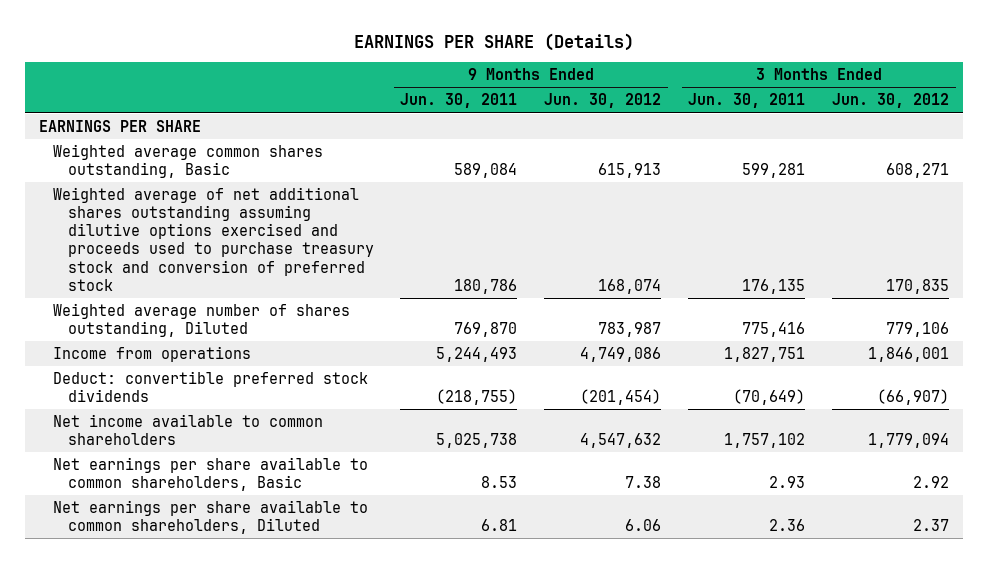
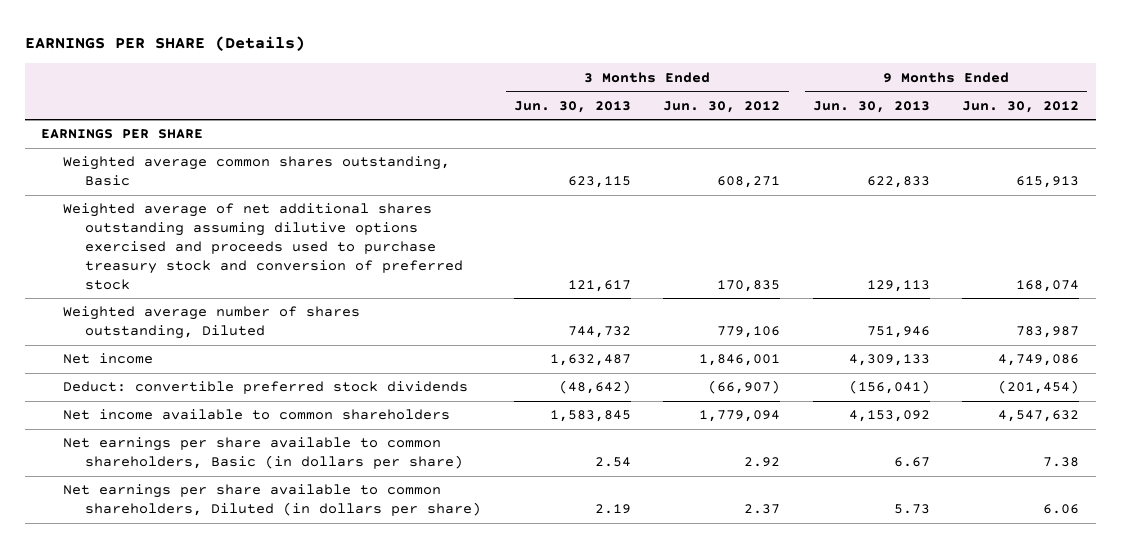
- | 9 Months Ended Jun. 30, 2011 | 9 Months Ended Jun. 30, 2012 | 3 Months Ended Jun. 30, 2011 | 3 Months Ended Jun. 30, 2012
+ | 3 Months Ended Jun. 30, 2013 | 3 Months Ended Jun. 30, 2012 | 9 Months Ended Jun. 30, 2013 | 9 Months Ended Jun. 30, 2012
- Income from operations | 5,244,493 | 4,749,086 | 1,827,751 | 1,846,001
+ Net income | 1,632,487 | 1,846,001 | 4,309,133 | 4,749,086
- Net earnings per share available to common shareholders, Basic | 8.53 | 7.38 | 2.93 | 2.92
- Net earnings per share available to common shareholders, Diluted | 6.81 | 6.06 | 2.36 | 2.37
+ Net earnings per share available to common shareholders, Basic (in dollars per share) | 2.54 | 2.92 | 6.67 | 7.38
+ Net earnings per share available to common shareholders, Diluted (in dollars per share) | 2.19 | 2.37 | 5.73 | 6.06

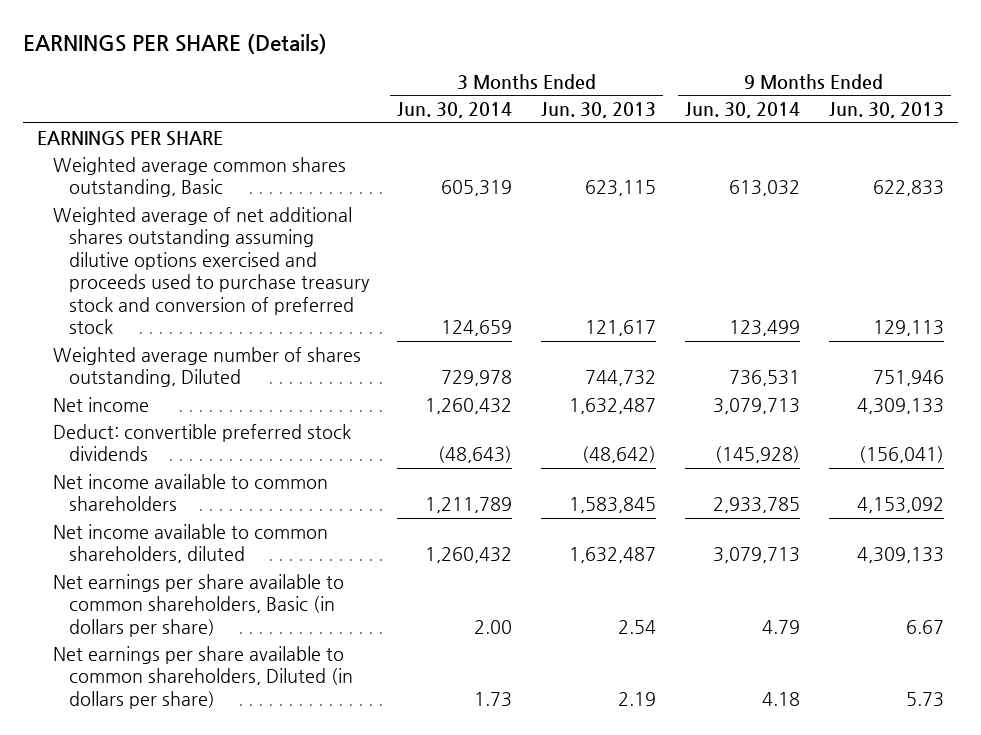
- | 3 Months Ended Jun. 30, 2013 | 3 Months Ended Jun. 30, 2012 | 9 Months Ended Jun. 30, 2013 | 9 Months Ended Jun. 30, 2012
+ | 3 Months Ended Jun. 30, 2014 | 3 Months Ended Jun. 30, 2013 | 9 Months Ended Jun. 30, 2014 | 9 Months Ended Jun. 30, 2013
+ Net income available to common shareholders, diluted | 1,260,432 | 1,632,487 | 3,079,713 | 4,309,133

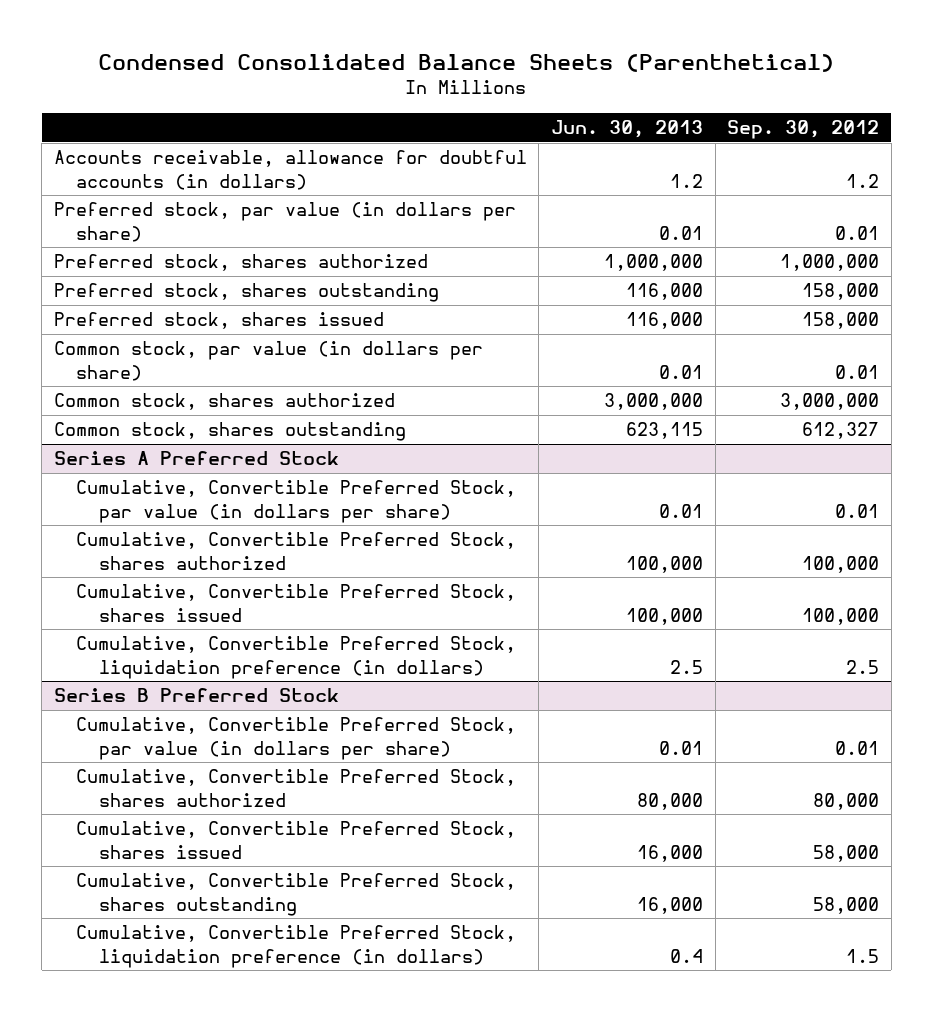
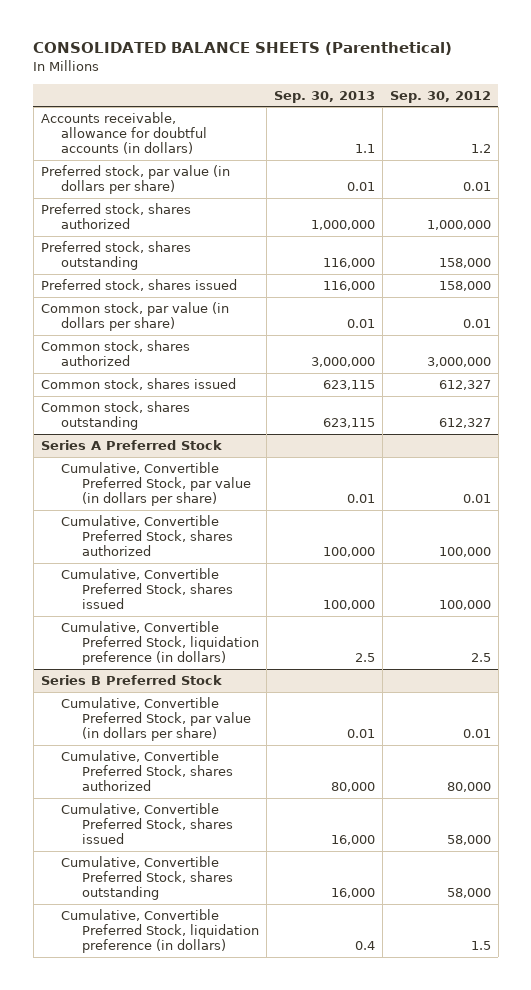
- Condensed Consolidated Balance Sheets (Parenthetical)
+ CONSOLIDATED BALANCE SHEETS (Parenthetical)
- | Jun. 30, 2013 | Sep. 30, 2012
+ | Sep. 30, 2013 | Sep. 30, 2012
+ Common stock, shares issued | 623,115 | 612,327

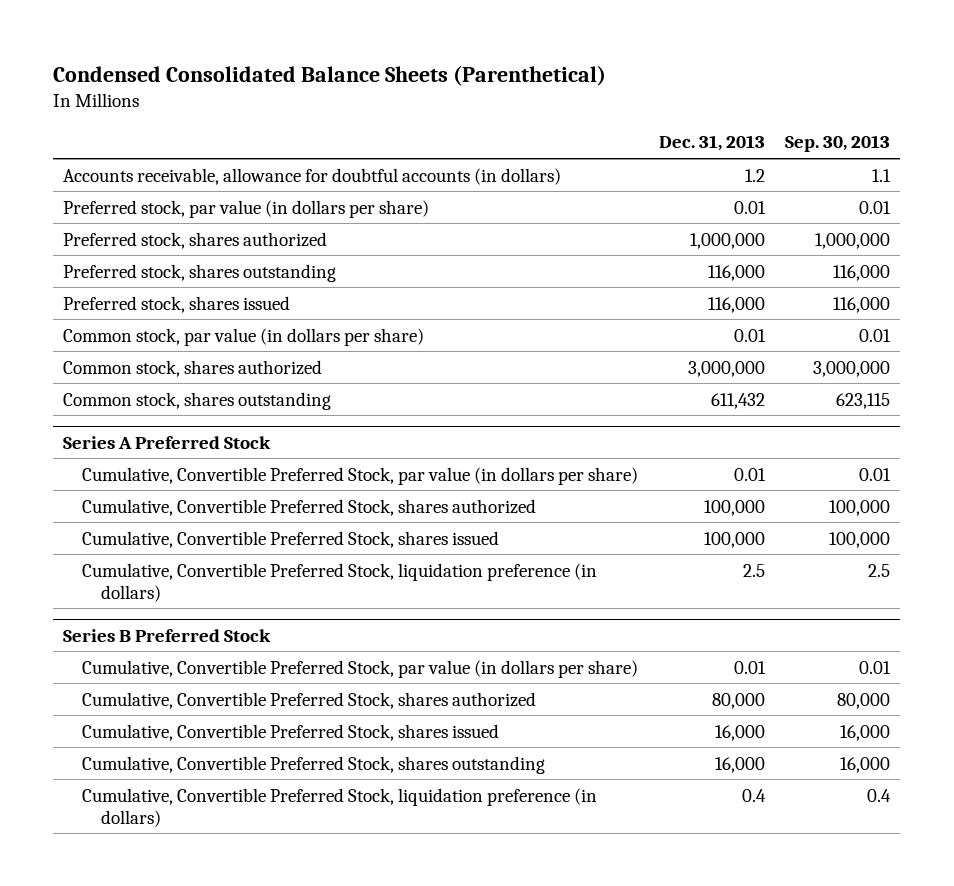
- CONSOLIDATED BALANCE SHEETS (Parenthetical)
+ Condensed Consolidated Balance Sheets (Parenthetical)
- | Sep. 30, 2013 | Sep. 30, 2012
+ | Dec. 31, 2013 | Sep. 30, 2013
- Common stock, shares issued | 623,115 | 612,327

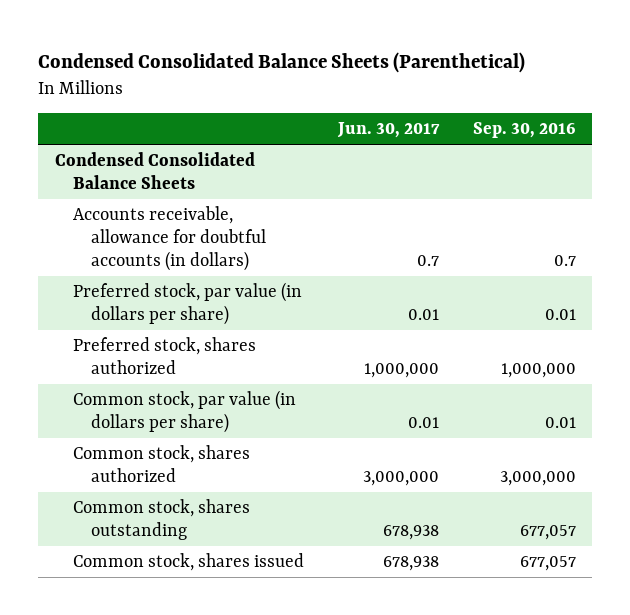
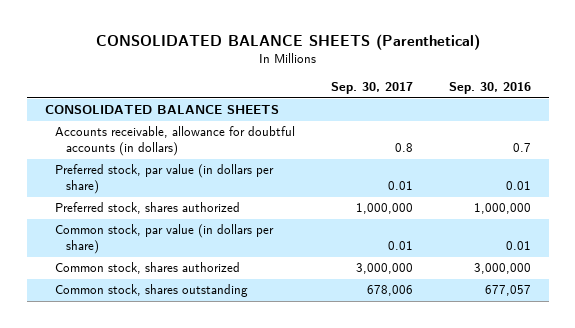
- Condensed Consolidated Balance Sheets (Parenthetical)
+ CONSOLIDATED BALANCE SHEETS (Parenthetical)
- | Jun. 30, 2017 | Sep. 30, 2016
+ | Sep. 30, 2017 | Sep. 30, 2016
- Condensed Consolidated Balance Sheets
+ CONSOLIDATED BALANCE SHEETS
- Common stock, shares issued | 678,938 | 677,057

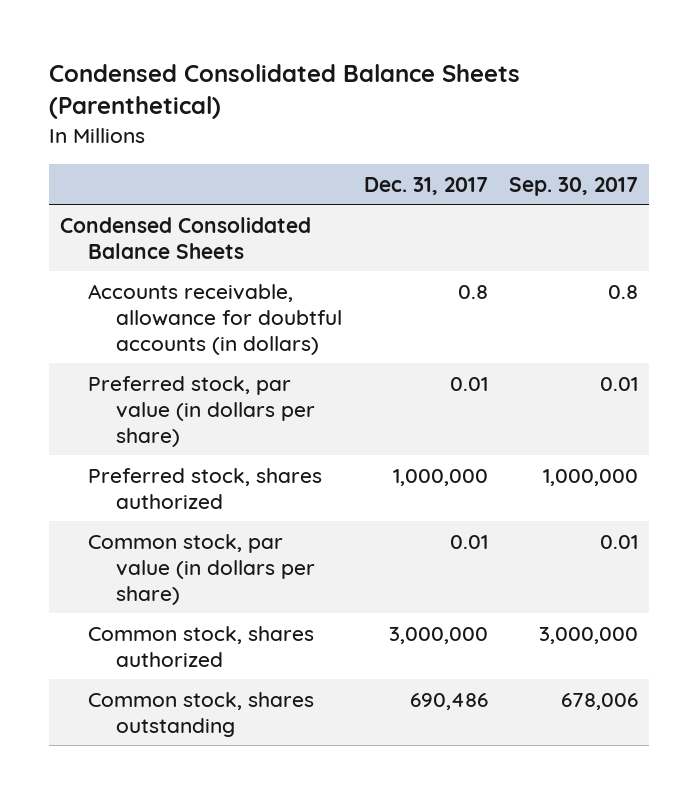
- CONSOLIDATED BALANCE SHEETS (Parenthetical)
+ Condensed Consolidated Balance Sheets (Parenthetical)
- | Sep. 30, 2017 | Sep. 30, 2016
+ | Dec. 31, 2017 | Sep. 30, 2017
- CONSOLIDATED BALANCE SHEETS
+ Condensed Consolidated Balance Sheets

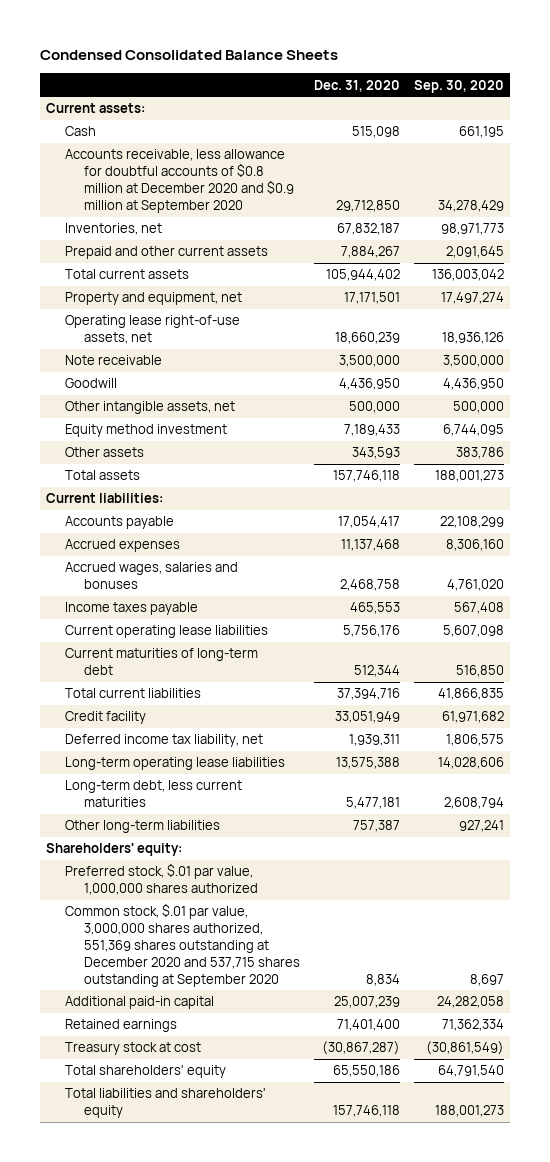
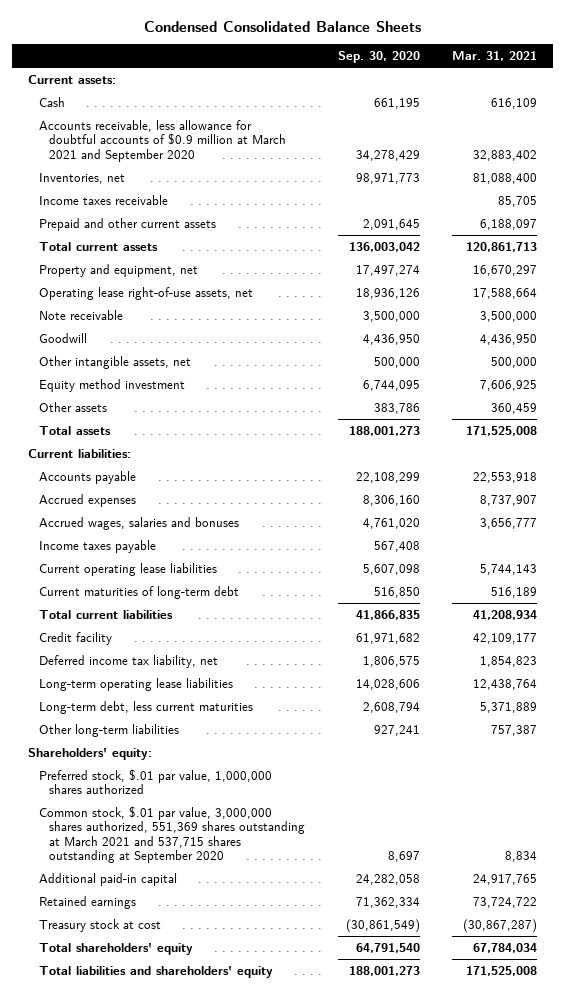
- | Dec. 31, 2020 | Sep. 30, 2020
+ | Sep. 30, 2020 | Mar. 31, 2021
- Accounts receivable, less allowance for doubtful accounts of $0.8 million at December 2020 and $0.9 million at September 2020 | 29,712,850 | 34,278,429
+ Accounts receivable, less allowance for doubtful accounts of $0.9 million at March 2021 and September 2020 | 34,278,429 | 32,883,402
+ Income taxes receivable | | 85,705
- Common stock, $.01 par value, 3,000,000 shares authorized, 551,369 shares outstanding at December 2020 and 537,715 shares outstanding at September 2020 | 8,834 | 8,697
+ Common stock, $.01 par value, 3,000,000 shares authorized, 551,369 shares outstanding at March 2021 and 537,715 shares outstanding at September 2020 | 8,697 | 8,834

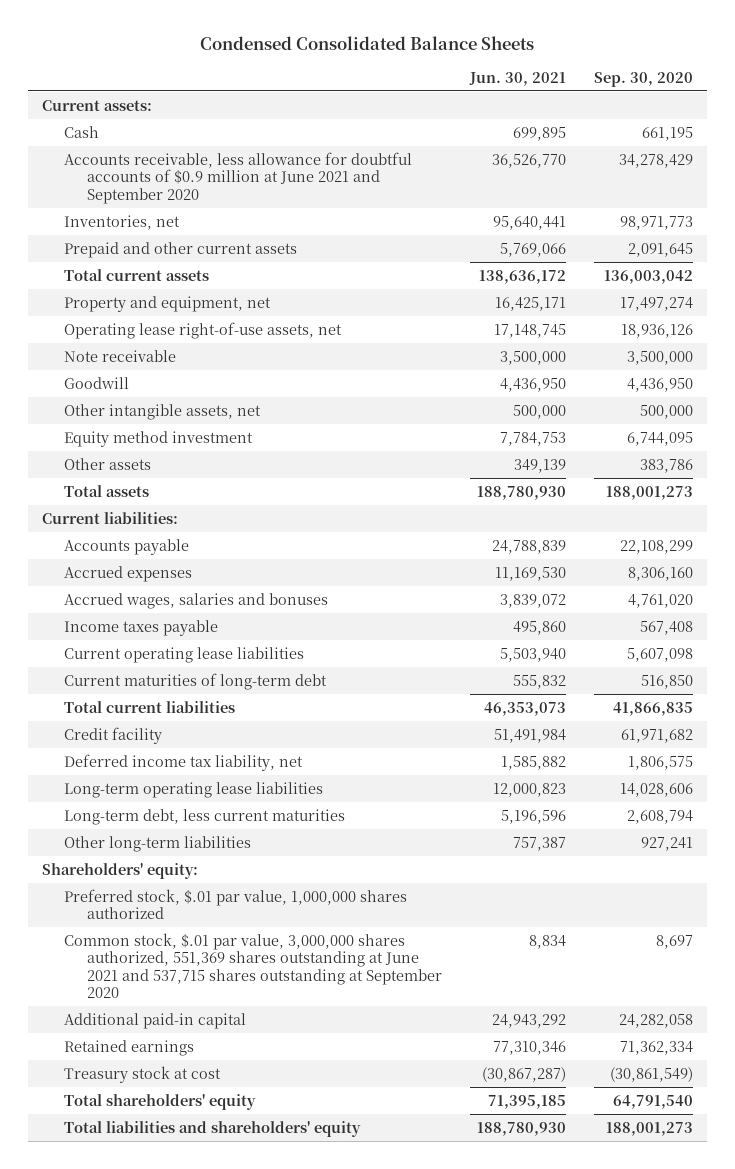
- | Sep. 30, 2020 | Mar. 31, 2021
+ | Jun. 30, 2021 | Sep. 30, 2020
- Accounts receivable, less allowance for doubtful accounts of $0.9 million at March 2021 and September 2020 | 34,278,429 | 32,883,402
+ Accounts receivable, less allowance for doubtful accounts of $0.9 million at June 2021 and September 2020 | 36,526,770 | 34,278,429
- Income taxes receivable | | 85,705
- Common stock, $.01 par value, 3,000,000 shares authorized, 551,369 shares outstanding at March 2021 and 537,715 shares outstanding at September 2020 | 8,697 | 8,834
+ Common stock, $.01 par value, 3,000,000 shares authorized, 551,369 shares outstanding at June 2021 and 537,715 shares outstanding at September 2020 | 8,834 | 8,697

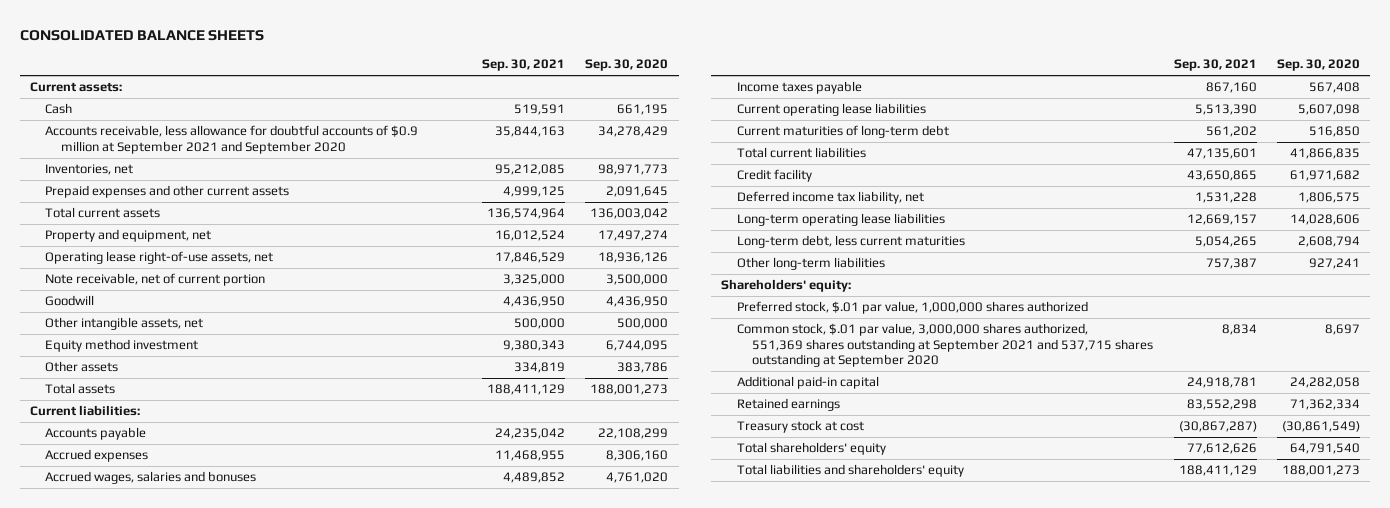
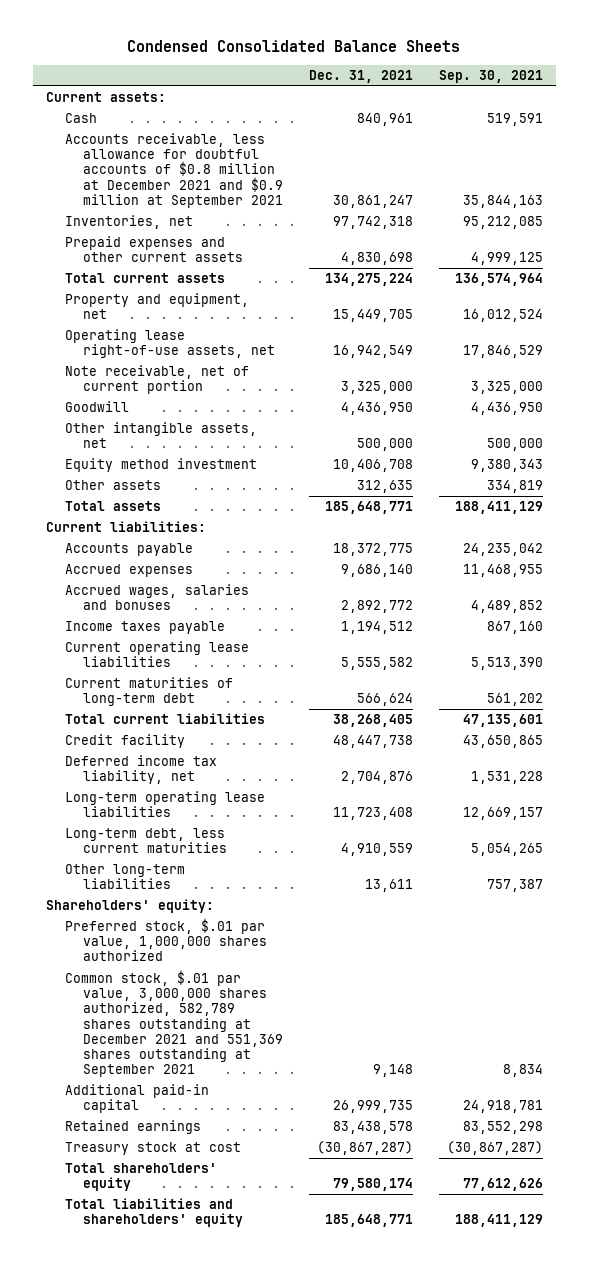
- CONSOLIDATED BALANCE SHEETS
+ Condensed Consolidated Balance Sheets
- | Sep. 30, 2021 | Sep. 30, 2020
+ | Dec. 31, 2021 | Sep. 30, 2021
- Accounts receivable, less allowance for doubtful accounts of $0.9 million at September 2021 and September 2020 | 35,844,163 | 34,278,429
+ Accounts receivable, less allowance for doubtful accounts of $0.8 million at December 2021 and $0.9 million at September 2021 | 30,861,247 | 35,844,163
- Common stock, $.01 par value, 3,000,000 shares authorized, 551,369 shares outstanding at September 2021 and 537,715 shares outstanding at September 2020 | 8,834 | 8,697
+ Common stock, $.01 par value, 3,000,000 shares authorized, 582,789 shares outstanding at December 2021 and 551,369 shares outstanding at September 2021 | 9,148 | 8,834

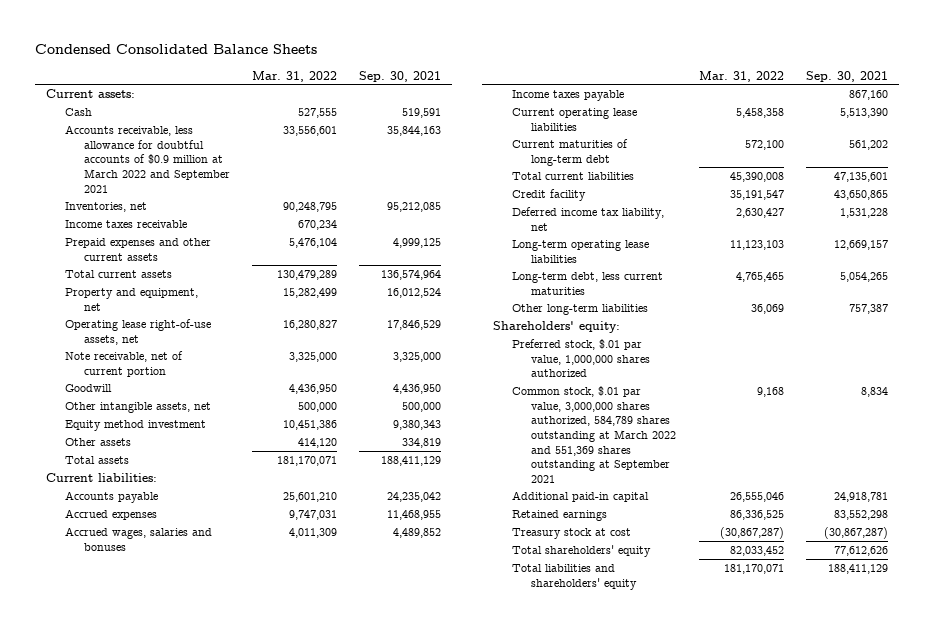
- | Dec. 31, 2021 | Sep. 30, 2021
+ | Mar. 31, 2022 | Sep. 30, 2021
- Accounts receivable, less allowance for doubtful accounts of $0.8 million at December 2021 and $0.9 million at September 2021 | 30,861,247 | 35,844,163
+ Accounts receivable, less allowance for doubtful accounts of $0.9 million at March 2022 and September 2021 | 33,556,601 | 35,844,163
+ Income taxes receivable | 670,234 |
- Common stock, $.01 par value, 3,000,000 shares authorized, 582,789 shares outstanding at December 2021 and 551,369 shares outstanding at September 2021 | 9,148 | 8,834
+ Common stock, $.01 par value, 3,000,000 shares authorized, 584,789 shares outstanding at March 2022 and 551,369 shares outstanding at September 2021 | 9,168 | 8,834

